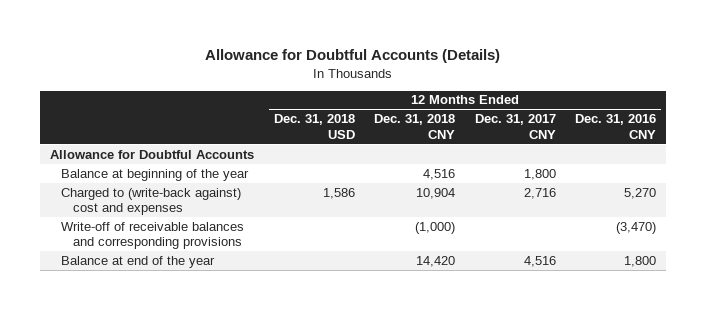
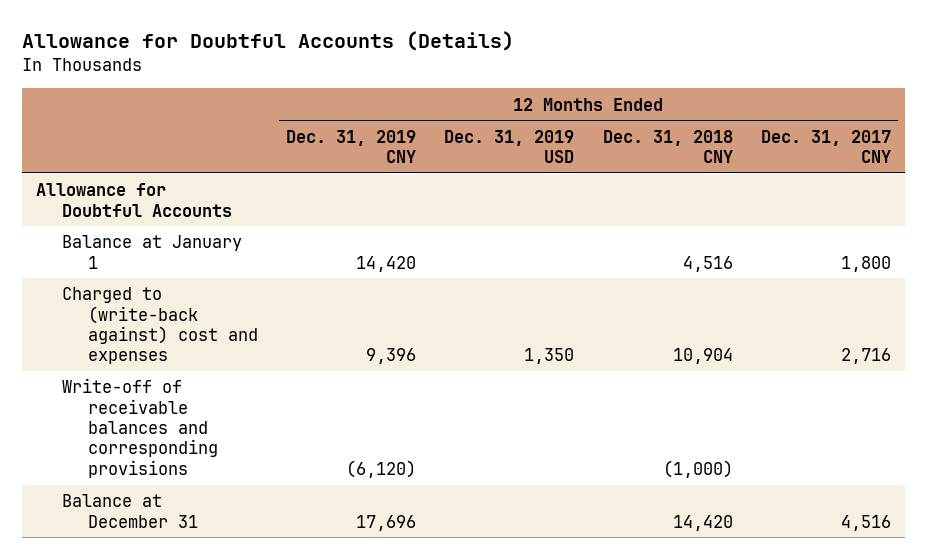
- | 12 Months Ended Dec. 31, 2018 USD | 12 Months Ended Dec. 31, 2018 CNY | 12 Months Ended Dec. 31, 2017 CNY | 12 Months Ended Dec. 31, 2016 CNY
+ | 12 Months Ended Dec. 31, 2019 CNY | 12 Months Ended Dec. 31, 2019 USD | 12 Months Ended Dec. 31, 2018 CNY | 12 Months Ended Dec. 31, 2017 CNY
- Balance at beginning of the year | | 4,516 | 1,800 |
+ Balance at January 1 | 14,420 | | 4,516 | 1,800
- Balance at end of the year | | 14,420 | 4,516 | 1,800
+ Balance at December 31 | 17,696 | | 14,420 | 4,516

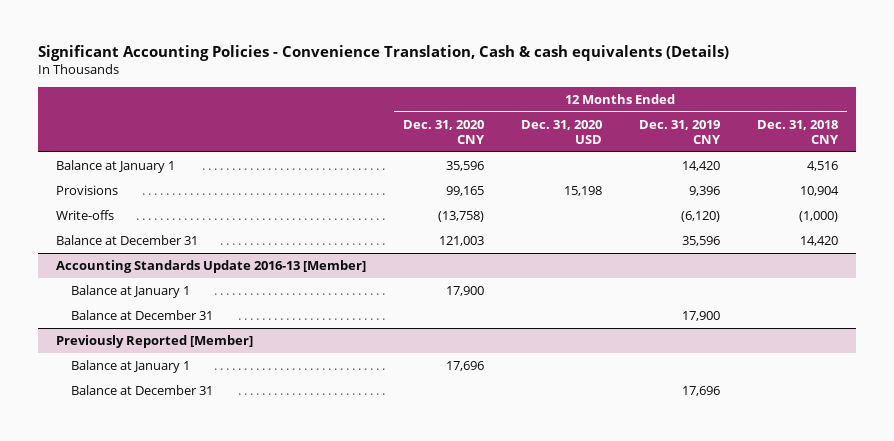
- Allowance for Doubtful Accounts (Details)
+ Significant Accounting Policies - Convenience Translation, Cash & cash equivalents (Details)
- | 12 Months Ended Dec. 31, 2019 CNY | 12 Months Ended Dec. 31, 2019 USD | 12 Months Ended Dec. 31, 2018 CNY | 12 Months Ended Dec. 31, 2017 CNY
+ | 12 Months Ended Dec. 31, 2020 CNY | 12 Months Ended Dec. 31, 2020 USD | 12 Months Ended Dec. 31, 2019 CNY | 12 Months Ended Dec. 31, 2018 CNY
- Allowance for Doubtful Accounts
- Charged to (write-back against) cost and expenses | 9,396 | 1,350 | 10,904 | 2,716
- Write-off of receivable balances and corresponding provisions | (6,120) | | (1,000) |
- Balance at December 31 | 17,696 | | 14,420 | 4,516
+ Provisions | 99,165 | 15,198 | 9,396 | 10,904
+ Write-offs | (13,758) | | (6,120) | (1,000)
+ Balance at December 31 | 121,003 | | 35,596 | 14,420
+ Accounting Standards Update 2016-13 [Member]
+ Balance at January 1 | 17,900 | | |
+ Balance at December 31 | | | 17,900 |
+ Previously Reported [Member]
+ Balance at January 1 | 17,696 | | |
+ Balance at December 31 | | | 17,696 |

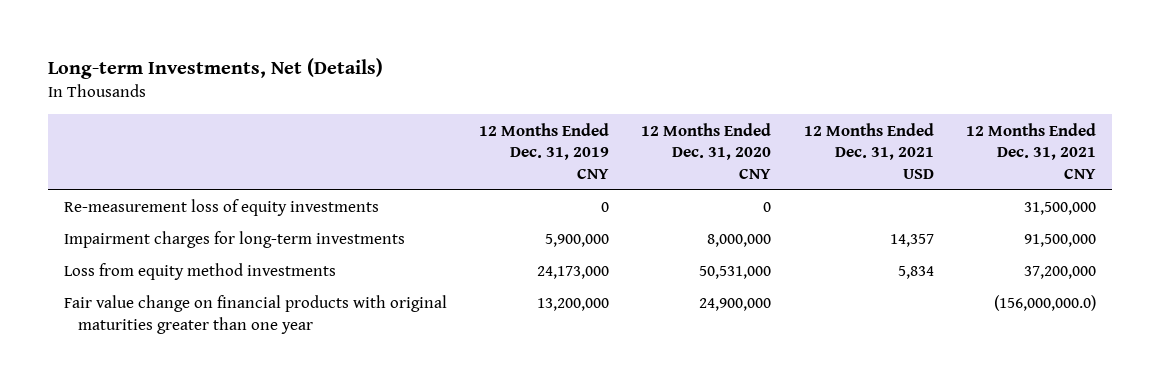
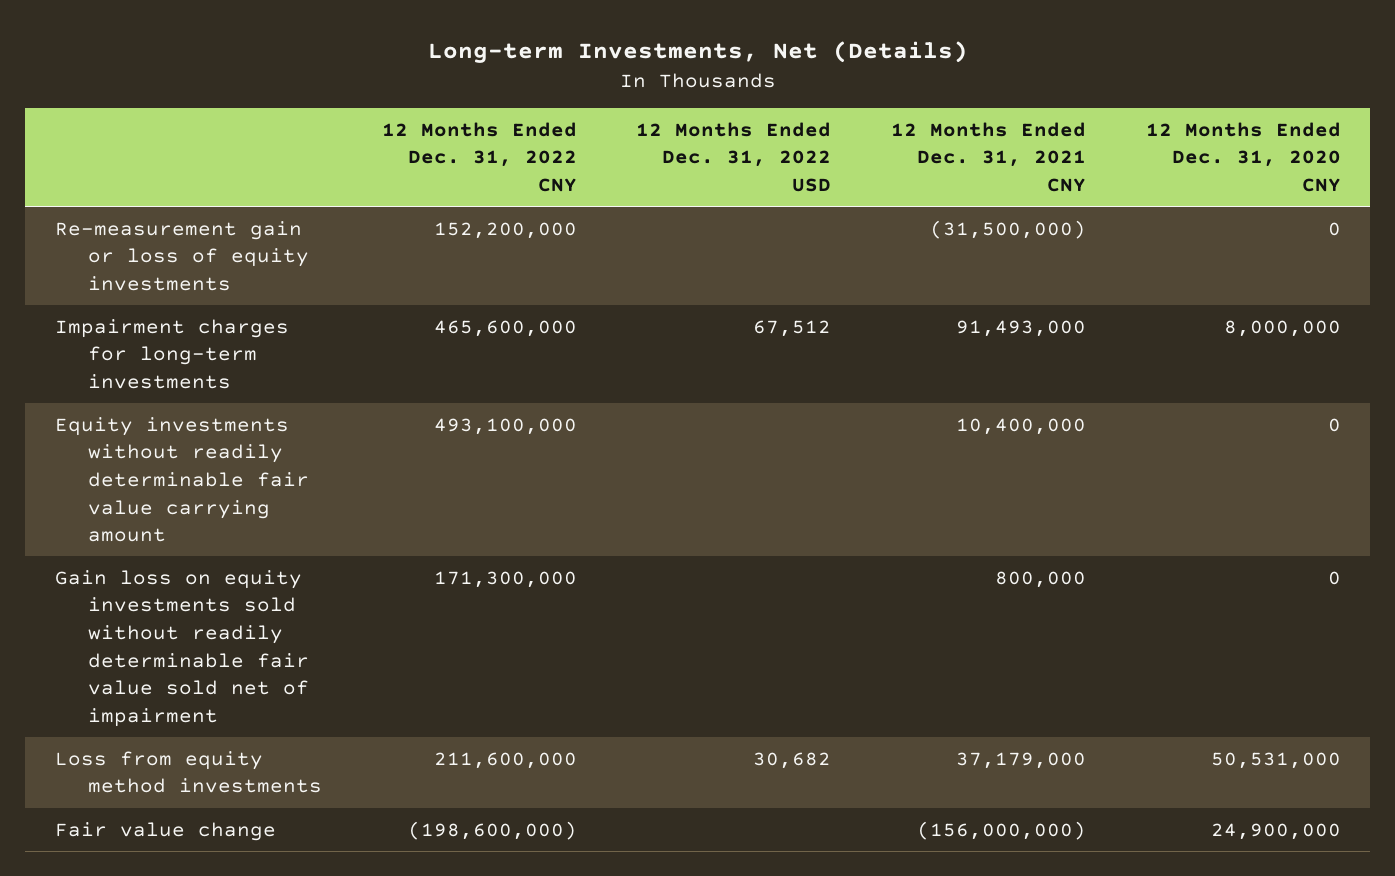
- | 12 Months Ended Dec. 31, 2019 CNY | 12 Months Ended Dec. 31, 2020 CNY | 12 Months Ended Dec. 31, 2021 USD | 12 Months Ended Dec. 31, 2021 CNY
+ | 12 Months Ended Dec. 31, 2022 CNY | 12 Months Ended Dec. 31, 2022 USD | 12 Months Ended Dec. 31, 2021 CNY | 12 Months Ended Dec. 31, 2020 CNY
- Re-measurement loss of equity investments | 0 | 0 | | 31,500,000
- Impairment charges for long-term investments | 5,900,000 | 8,000,000 | 14,357 | 91,500,000
- Loss from equity method investments | 24,173,000 | 50,531,000 | 5,834 | 37,200,000
- Fair value change on financial products with original maturities greater than one year | 13,200,000 | 24,900,000 | | (156,000,000.0)
+ Re-measurement gain or loss of equity investments | 152,200,000 | | (31,500,000) | 0
+ Impairment charges for long-term investments | 465,600,000 | 67,512 | 91,493,000 | 8,000,000
+ Equity investments without readily determinable fair value carrying amount | 493,100,000 | | 10,400,000 | 0
+ Gain loss on equity investments sold without readily determinable fair value sold net of impairment | 171,300,000 | | 800,000 | 0
+ Loss from equity method investments | 211,600,000 | 30,682 | 37,179,000 | 50,531,000
+ Fair value change | (198,600,000) | | (156,000,000) | 24,900,000

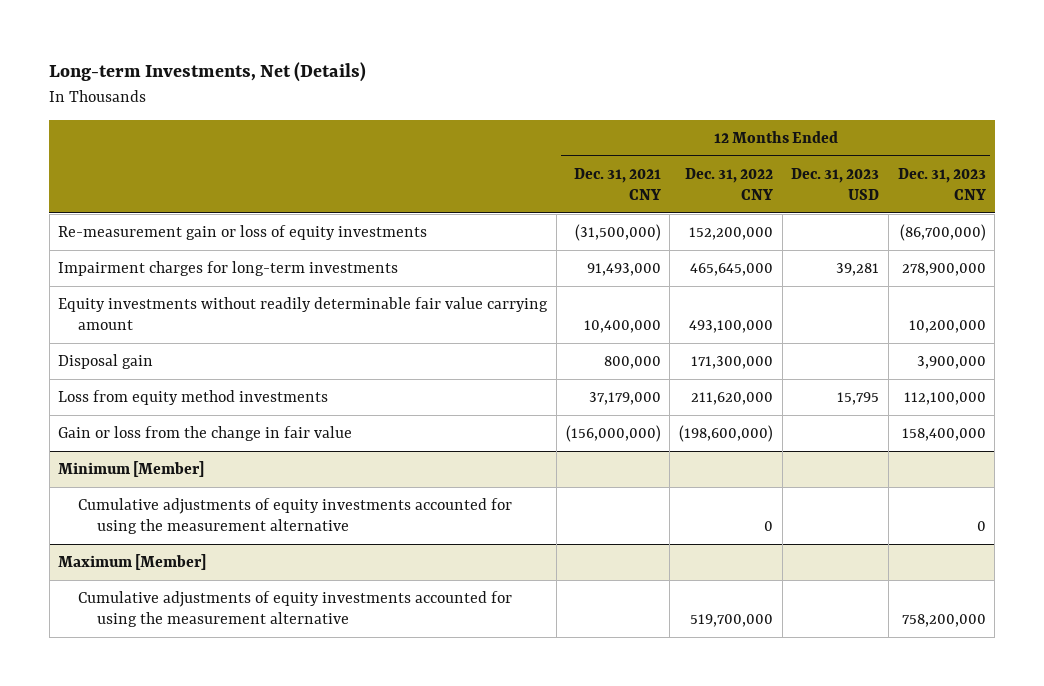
- | 12 Months Ended Dec. 31, 2022 CNY | 12 Months Ended Dec. 31, 2022 USD | 12 Months Ended Dec. 31, 2021 CNY | 12 Months Ended Dec. 31, 2020 CNY
+ | 12 Months Ended Dec. 31, 2021 CNY | 12 Months Ended Dec. 31, 2022 CNY | 12 Months Ended Dec. 31, 2023 USD | 12 Months Ended Dec. 31, 2023 CNY
- Impairment charges for long-term investments | 465,600,000 | 67,512 | 91,493,000 | 8,000,000
+ Impairment charges for long-term investments | 91,493,000 | 465,645,000 | 39,281 | 278,900,000
- Gain loss on equity investments sold without readily determinable fair value sold net of impairment | 171,300,000 | | 800,000 | 0
- Loss from equity method investments | 211,600,000 | 30,682 | 37,179,000 | 50,531,000
- Fair value change | (198,600,000) | | (156,000,000) | 24,900,000
+ Disposal gain | 800,000 | 171,300,000 | | 3,900,000
+ Loss from equity method investments | 37,179,000 | 211,620,000 | 15,795 | 112,100,000
+ Gain or loss from the change in fair value | (156,000,000) | (198,600,000) | | 158,400,000
+ Minimum [Member]
+ Cumulative adjustments of equity investments accounted for using the measurement alternative | | 0 | | 0
+ Maximum [Member]
+ Cumulative adjustments of equity investments accounted for using the measurement alternative | | 519,700,000 | | 758,200,000

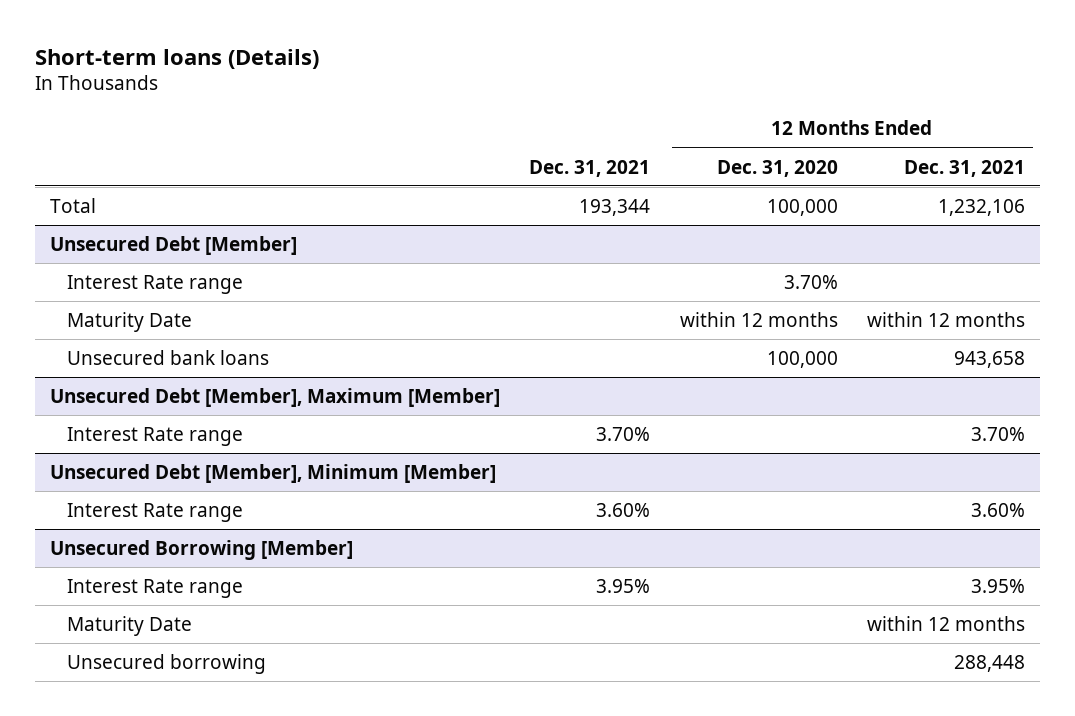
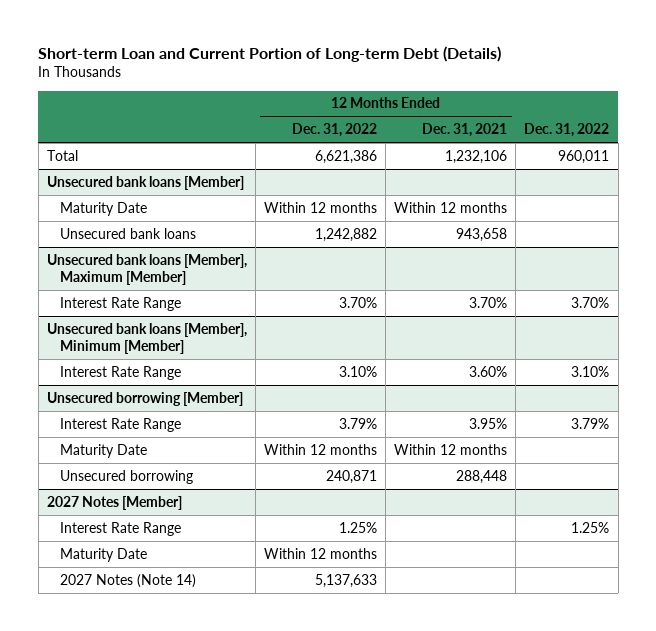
- Short-term loans (Details)
+ Short-term Loan and Current Portion of Long-term Debt (Details)
- | Dec. 31, 2021 | 12 Months Ended Dec. 31, 2020 | 12 Months Ended Dec. 31, 2021
+ | 12 Months Ended Dec. 31, 2022 | 12 Months Ended Dec. 31, 2021 | Dec. 31, 2022
- Unsecured Debt [Member]
- Interest Rate range | | 3.70% |
- Maturity Date | | within 12 months | within 12 months
+ Unsecured bank loans [Member]
+ Maturity Date | Within 12 months | Within 12 months |
- Unsecured Debt [Member], Maximum [Member]
- Interest Rate range | 3.70% | | 3.70%
- Unsecured Debt [Member], Minimum [Member]
- Interest Rate range | 3.60% | | 3.60%
- Unsecured Borrowing [Member]
- Interest Rate range | 3.95% | | 3.95%
- Maturity Date | | | within 12 months
+ Unsecured bank loans [Member], Maximum [Member]
+ Interest Rate Range | 3.70% | 3.70% | 3.70%
+ Unsecured bank loans [Member], Minimum [Member]
+ Interest Rate Range | 3.10% | 3.60% | 3.10%
+ Unsecured borrowing [Member]
+ Interest Rate Range | 3.79% | 3.95% | 3.79%
+ Maturity Date | Within 12 months | Within 12 months |
+ 2027 Notes [Member]
+ Interest Rate Range | 1.25% | | 1.25%
+ Maturity Date | Within 12 months | |
+ 2027 Notes (Note 14) | 5,137,633 | |

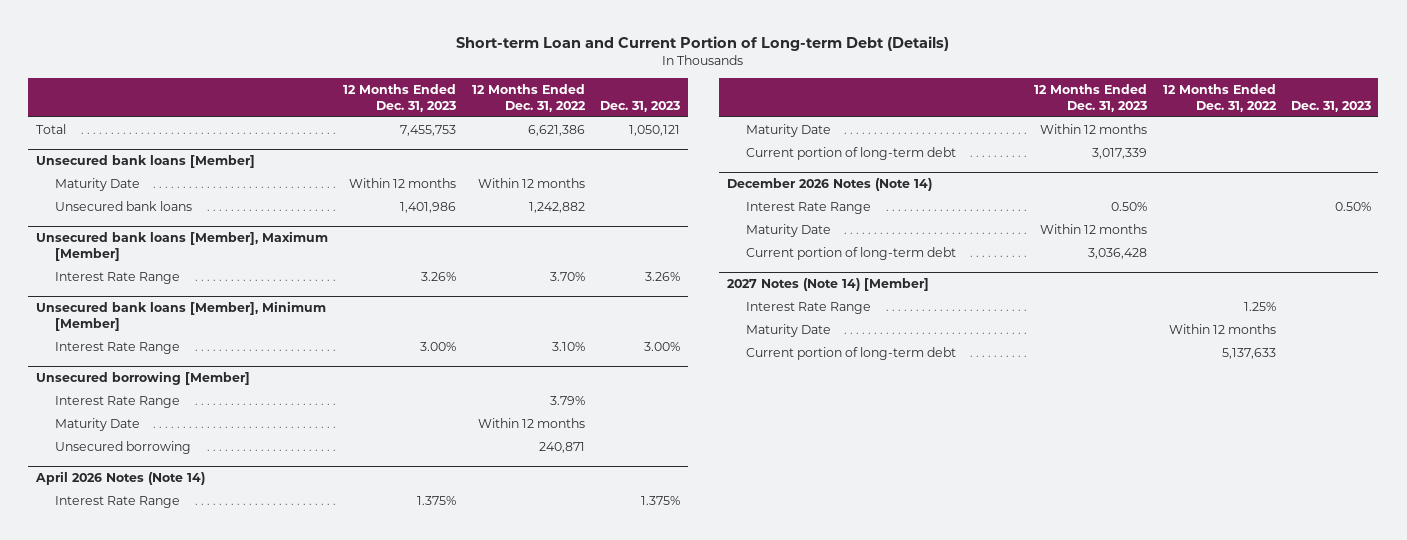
- | 12 Months Ended Dec. 31, 2022 | 12 Months Ended Dec. 31, 2021 | Dec. 31, 2022
+ | 12 Months Ended Dec. 31, 2023 | 12 Months Ended Dec. 31, 2022 | Dec. 31, 2023
- 2027 Notes [Member]
+ April 2026 Notes (Note 14)
+ Interest Rate Range | 1.375% | | 1.375%
+ Maturity Date | Within 12 months | |
+ Current portion of long-term debt | 3,017,339 | |
+ December 2026 Notes (Note 14)
+ Interest Rate Range | 0.50% | | 0.50%
+ Maturity Date | Within 12 months | |
+ Current portion of long-term debt | 3,036,428 | |
+ 2027 Notes (Note 14) [Member]
- 2027 Notes (Note 14) | 5,137,633 | |
+ Current portion of long-term debt | | 5,137,633 |

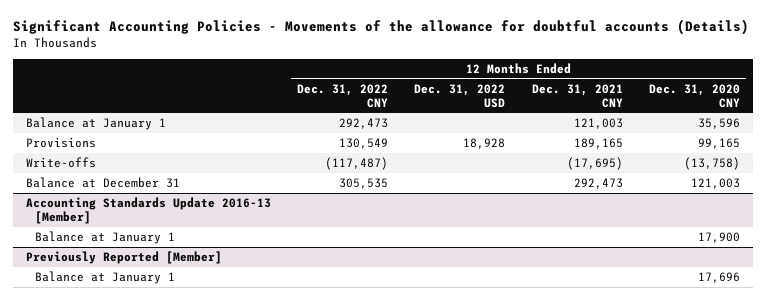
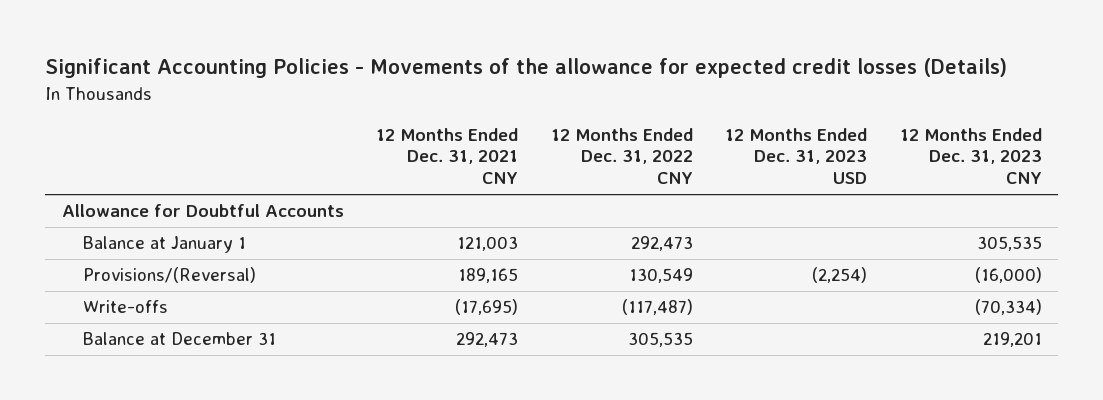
- Significant Accounting Policies - Movements of the allowance for doubtful accounts (Details)
+ Significant Accounting Policies - Movements of the allowance for expected credit losses (Details)
- | 12 Months Ended Dec. 31, 2022 CNY | 12 Months Ended Dec. 31, 2022 USD | 12 Months Ended Dec. 31, 2021 CNY | 12 Months Ended Dec. 31, 2020 CNY
+ | 12 Months Ended Dec. 31, 2021 CNY | 12 Months Ended Dec. 31, 2022 CNY | 12 Months Ended Dec. 31, 2023 USD | 12 Months Ended Dec. 31, 2023 CNY
+ Allowance for Doubtful Accounts
- Provisions | 130,549 | 18,928 | 189,165 | 99,165
+ Provisions/(Reversal) | 189,165 | 130,549 | (2,254) | (16,000)
- Accounting Standards Update 2016-13 [Member]
- Balance at January 1 | | | | 17,900
- Previously Reported [Member]
- Balance at January 1 | | | | 17,696

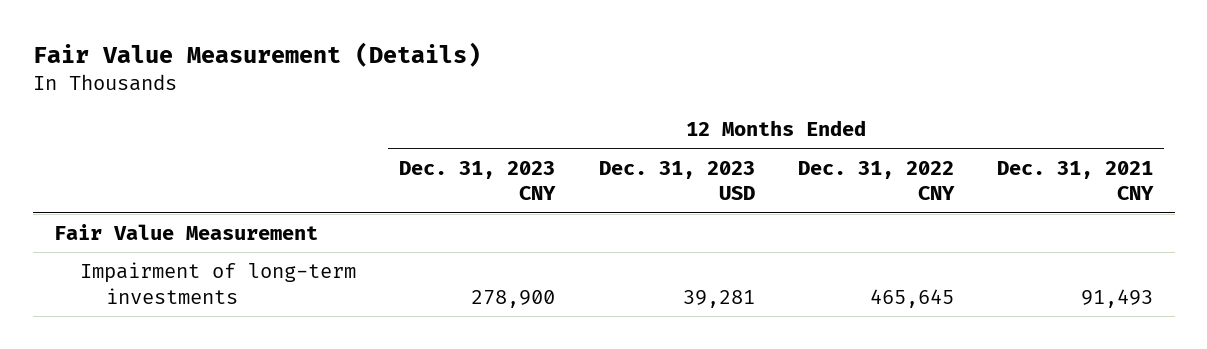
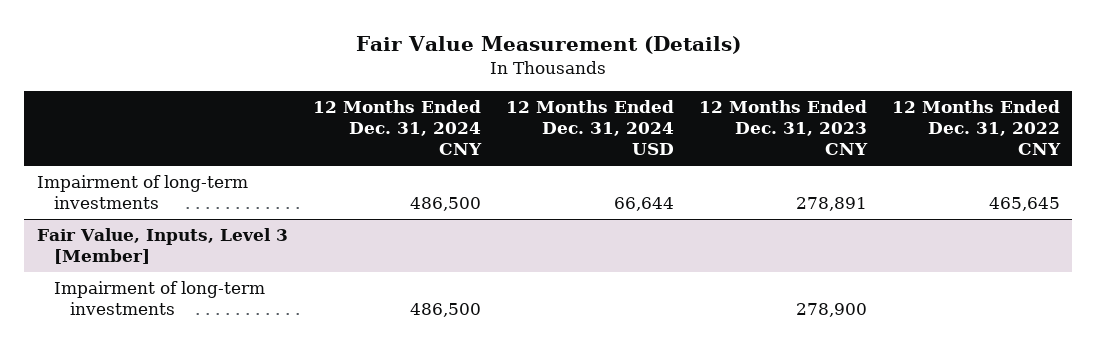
- | 12 Months Ended Dec. 31, 2023 CNY | 12 Months Ended Dec. 31, 2023 USD | 12 Months Ended Dec. 31, 2022 CNY | 12 Months Ended Dec. 31, 2021 CNY
+ | 12 Months Ended Dec. 31, 2024 CNY | 12 Months Ended Dec. 31, 2024 USD | 12 Months Ended Dec. 31, 2023 CNY | 12 Months Ended Dec. 31, 2022 CNY
- Fair Value Measurement
- Impairment of long-term investments | 278,900 | 39,281 | 465,645 | 91,493
+ Impairment of long-term investments | 486,500 | 66,644 | 278,891 | 465,645
+ Fair Value, Inputs, Level 3 [Member]
+ Impairment of long-term investments | 486,500 | | 278,900 |

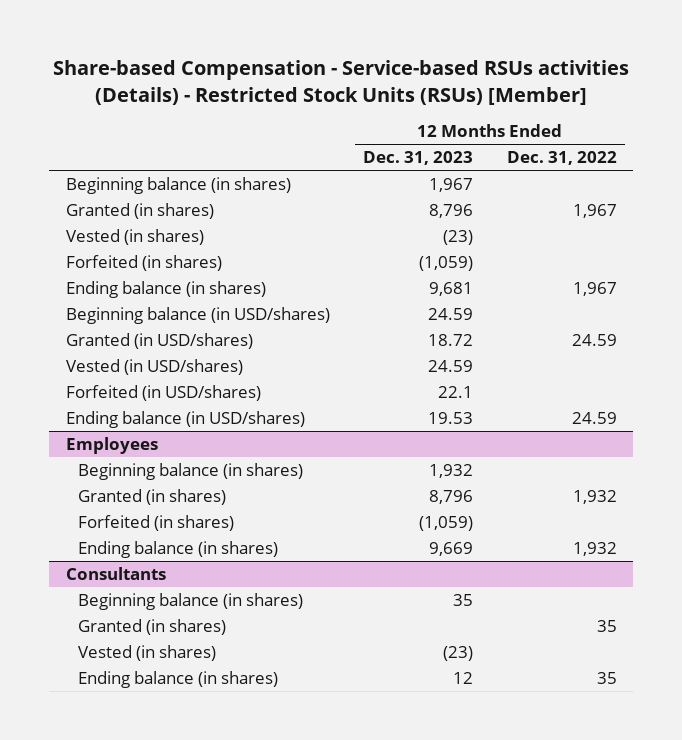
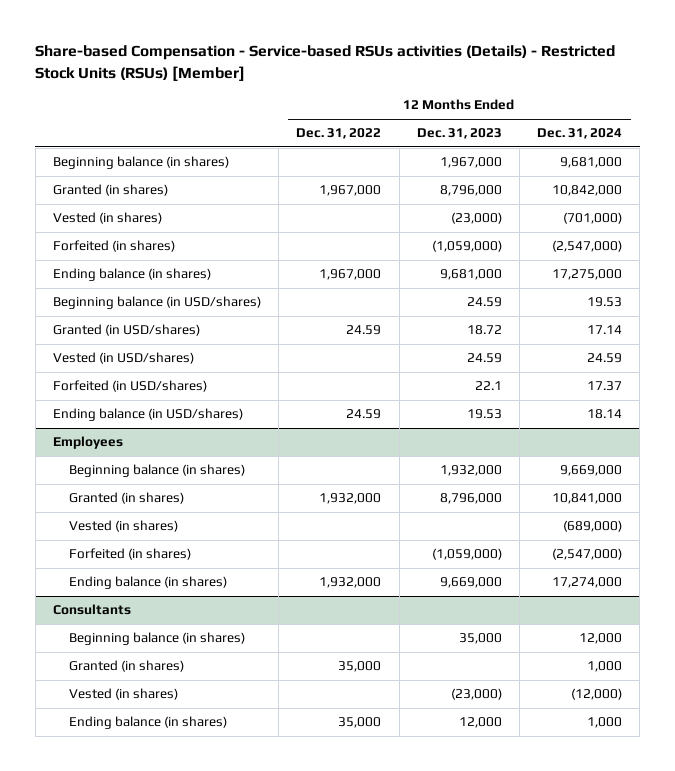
- | 12 Months Ended Dec. 31, 2023 | 12 Months Ended Dec. 31, 2022
+ | 12 Months Ended Dec. 31, 2022 | 12 Months Ended Dec. 31, 2023 | 12 Months Ended Dec. 31, 2024
- Beginning balance (in shares) | 1,967 |
- Granted (in shares) | 8,796 | 1,967
- Vested (in shares) | (23) |
- Forfeited (in shares) | (1,059) |
- Ending balance (in shares) | 9,681 | 1,967
+ Beginning balance (in shares) | | 1,967,000 | 9,681,000
+ Granted (in shares) | 1,967,000 | 8,796,000 | 10,842,000
+ Vested (in shares) | | (23,000) | (701,000)
+ Forfeited (in shares) | | (1,059,000) | (2,547,000)
+ Ending balance (in shares) | 1,967,000 | 9,681,000 | 17,275,000
@ Employees
- Beginning balance (in shares) | 1,932 |
- Granted (in shares) | 8,796 | 1,932
- Forfeited (in shares) | (1,059) |
- Ending balance (in shares) | 9,669 | 1,932
+ Beginning balance (in shares) | | 1,932,000 | 9,669,000
+ Granted (in shares) | 1,932,000 | 8,796,000 | 10,841,000
+ Vested (in shares) | | | (689,000)
+ Forfeited (in shares) | | (1,059,000) | (2,547,000)
+ Ending balance (in shares) | 1,932,000 | 9,669,000 | 17,274,000
@ Consultants
- Beginning balance (in shares) | 35 |
- Granted (in shares) | | 35
- Vested (in shares) | (23) |
- Ending balance (in shares) | 12 | 35
+ Beginning balance (in shares) | | 35,000 | 12,000
+ Granted (in shares) | 35,000 | | 1,000
+ Vested (in shares) | | (23,000) | (12,000)
+ Ending balance (in shares) | 35,000 | 12,000 | 1,000

